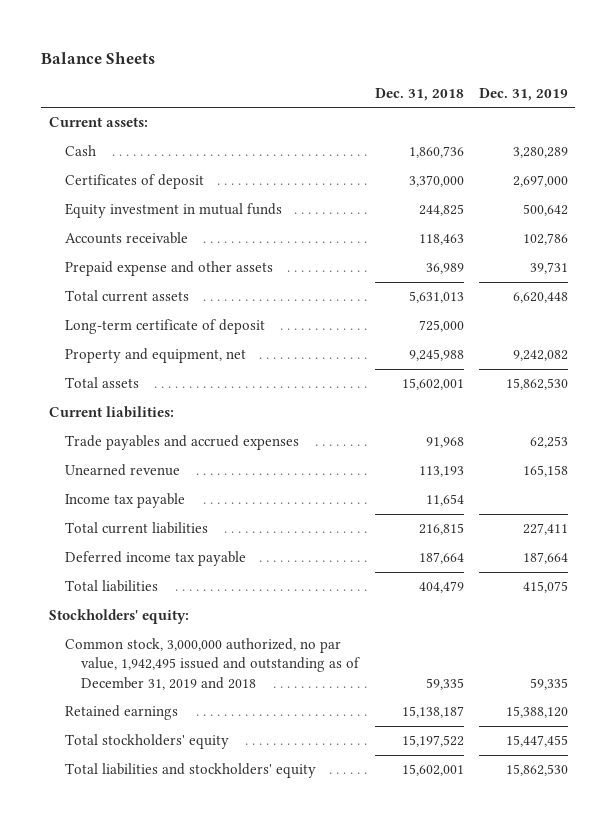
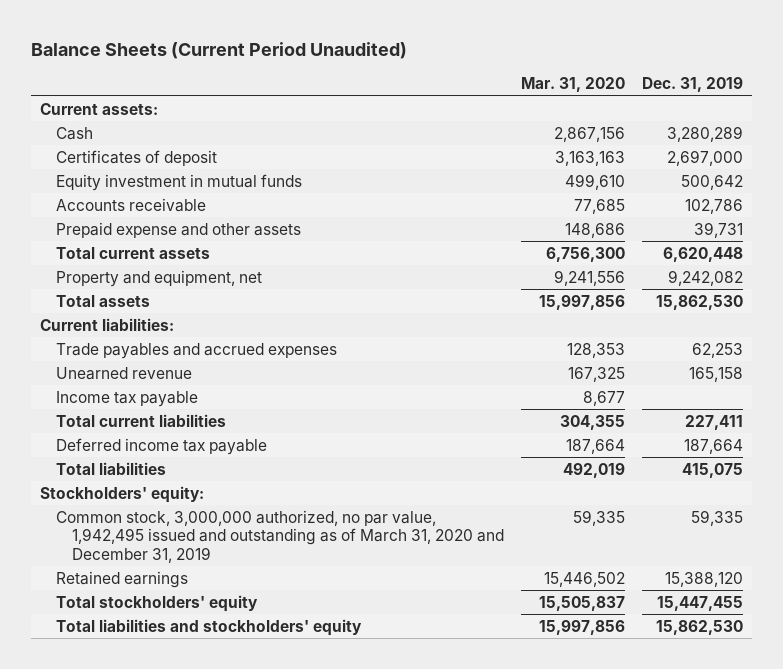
- Balance Sheets
+ Balance Sheets (Current Period Unaudited)
- | Dec. 31, 2018 | Dec. 31, 2019
+ | Mar. 31, 2020 | Dec. 31, 2019
- Long-term certificate of deposit | 725,000 |
- Common stock, 3,000,000 authorized, no par value, 1,942,495 issued and outstanding as of December 31, 2019 and 2018 | 59,335 | 59,335
+ Common stock, 3,000,000 authorized, no par value, 1,942,495 issued and outstanding as of March 31, 2020 and December 31, 2019 | 59,335 | 59,335

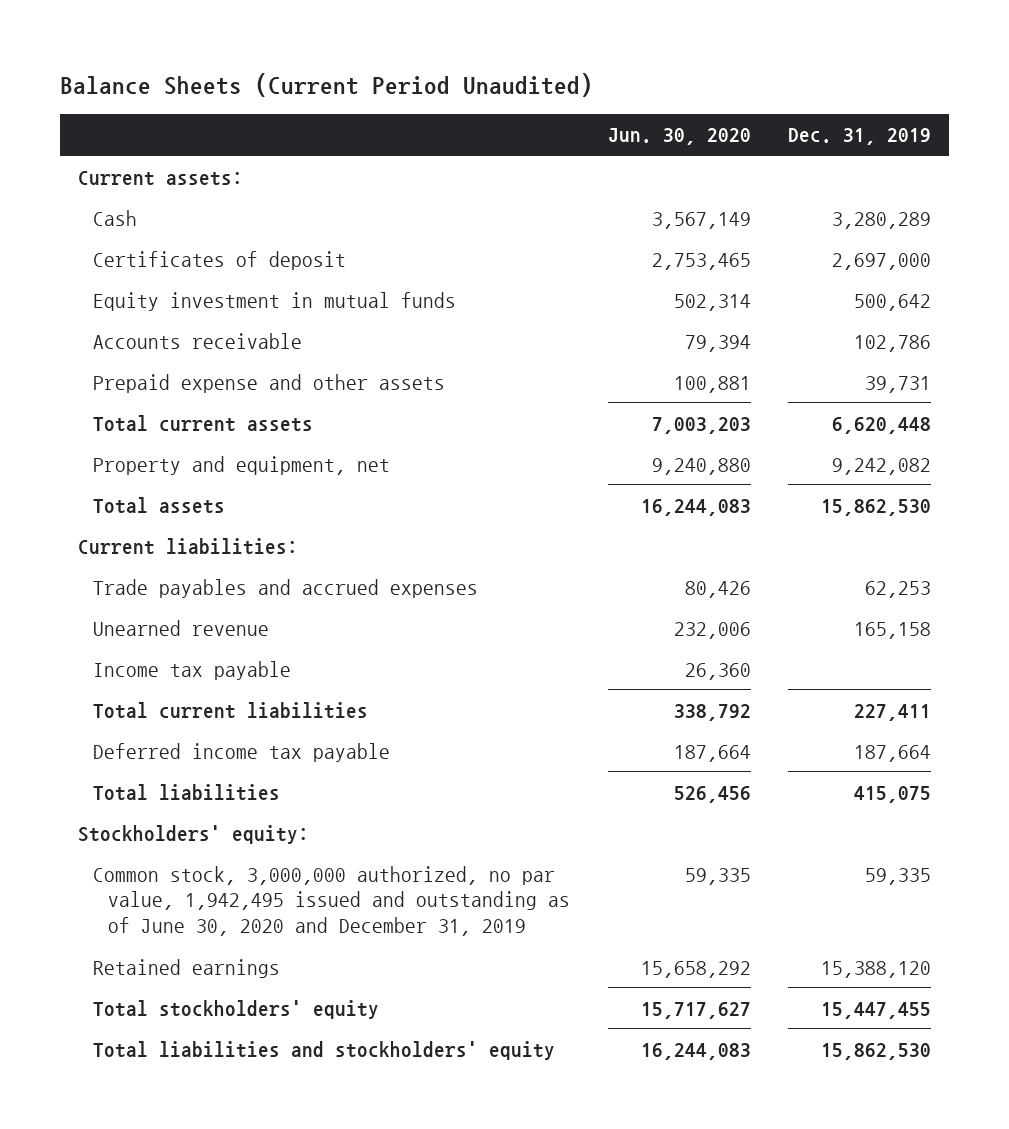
- | Mar. 31, 2020 | Dec. 31, 2019
+ | Jun. 30, 2020 | Dec. 31, 2019
- Common stock, 3,000,000 authorized, no par value, 1,942,495 issued and outstanding as of March 31, 2020 and December 31, 2019 | 59,335 | 59,335
+ Common stock, 3,000,000 authorized, no par value, 1,942,495 issued and outstanding as of June 30, 2020 and December 31, 2019 | 59,335 | 59,335

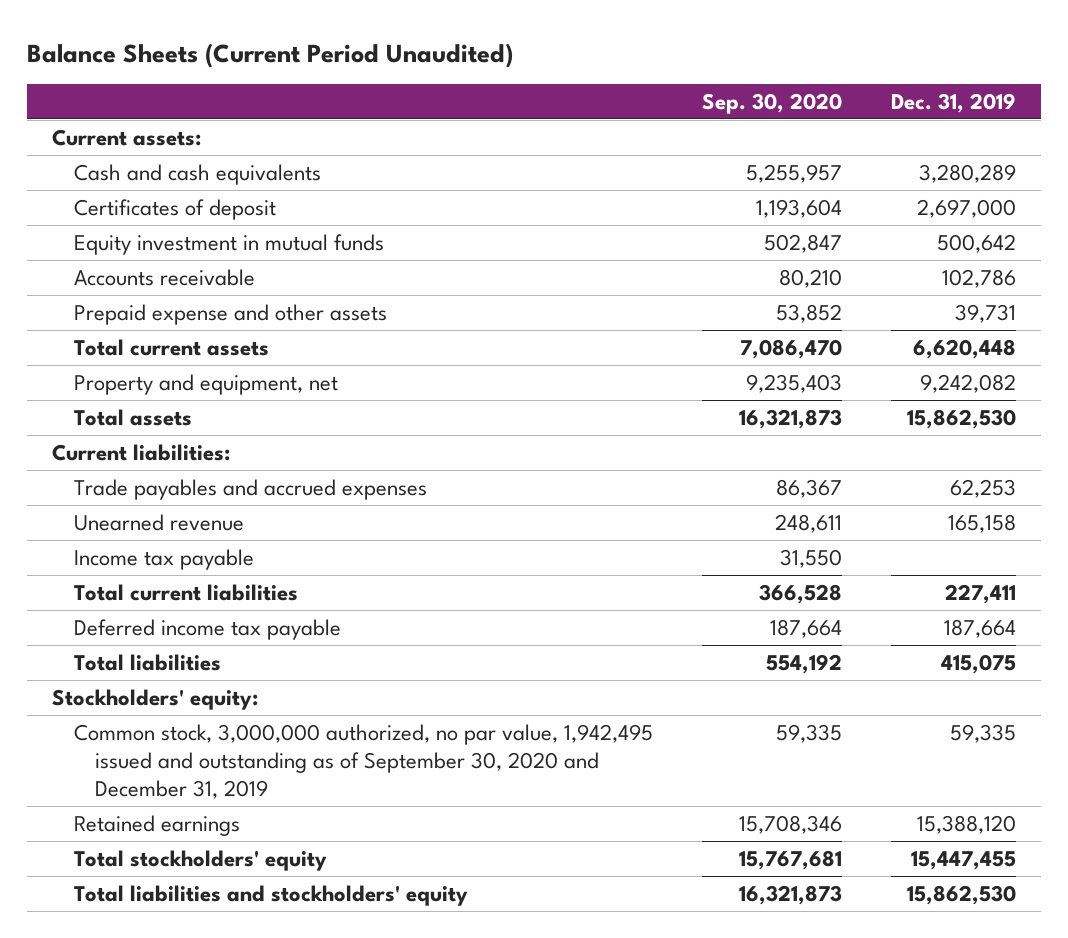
- | Jun. 30, 2020 | Dec. 31, 2019
+ | Sep. 30, 2020 | Dec. 31, 2019
- Cash | 3,567,149 | 3,280,289
+ Cash and cash equivalents | 5,255,957 | 3,280,289
- Common stock, 3,000,000 authorized, no par value, 1,942,495 issued and outstanding as of June 30, 2020 and December 31, 2019 | 59,335 | 59,335
+ Common stock, 3,000,000 authorized, no par value, 1,942,495 issued and outstanding as of September 30, 2020 and December 31, 2019 | 59,335 | 59,335

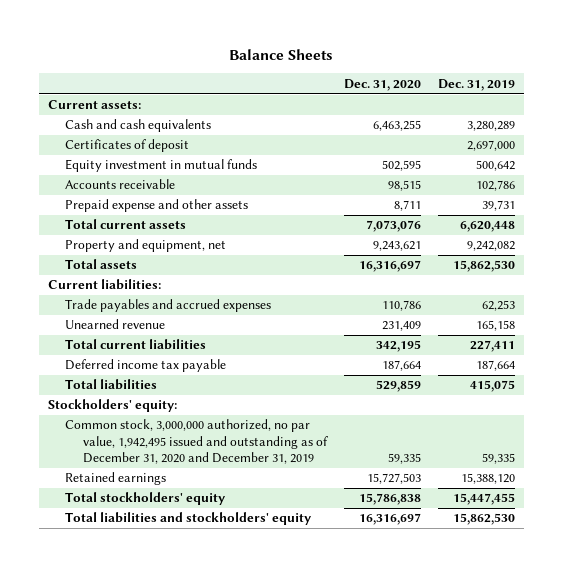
- Balance Sheets (Current Period Unaudited)
+ Balance Sheets
- | Sep. 30, 2020 | Dec. 31, 2019
+ | Dec. 31, 2020 | Dec. 31, 2019
- Income tax payable | 31,550 |
- Common stock, 3,000,000 authorized, no par value, 1,942,495 issued and outstanding as of September 30, 2020 and December 31, 2019 | 59,335 | 59,335
+ Common stock, 3,000,000 authorized, no par value, 1,942,495 issued and outstanding as of December 31, 2020 and December 31, 2019 | 59,335 | 59,335

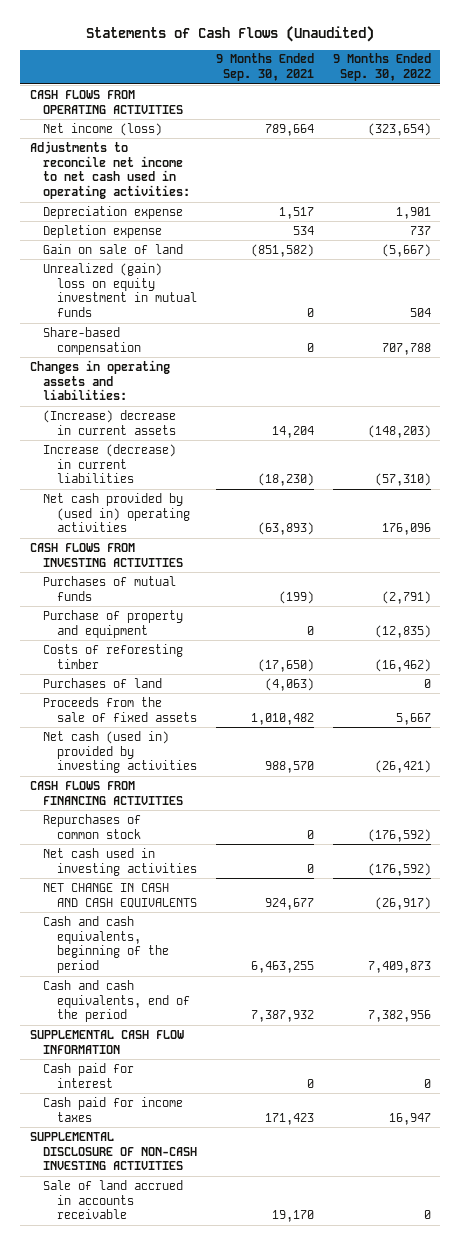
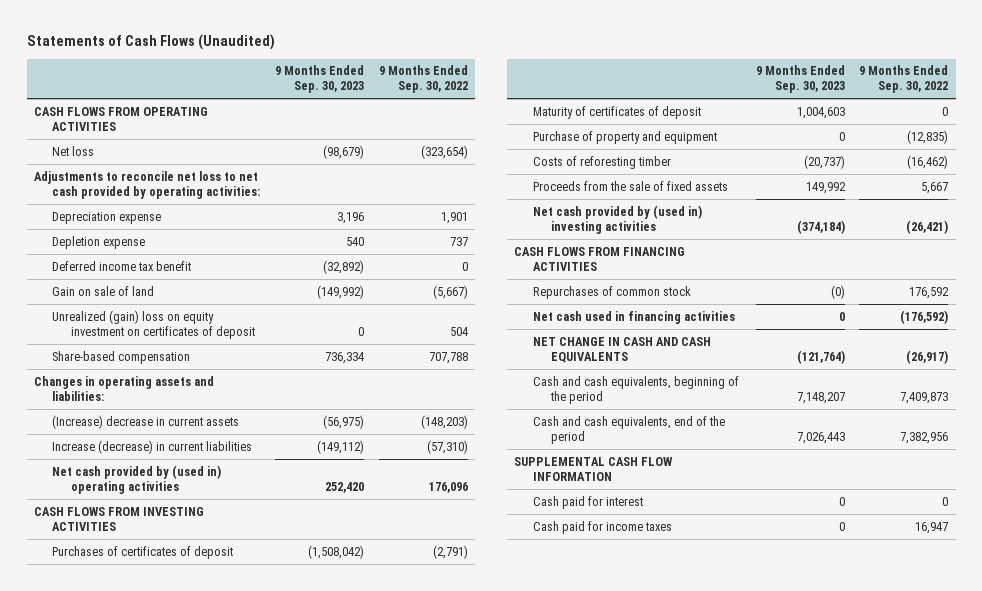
- | 9 Months Ended Sep. 30, 2021 | 9 Months Ended Sep. 30, 2022
+ | 9 Months Ended Sep. 30, 2023 | 9 Months Ended Sep. 30, 2022
- Net income (loss) | 789,664 | (323,654)
- Adjustments to reconcile net income to net cash used in operating activities:
+ Net loss | (98,679) | (323,654)
+ Adjustments to reconcile net loss to net cash provided by operating activities:
+ Deferred income tax benefit | (32,892) | 0
- Unrealized (gain) loss on equity investment in mutual funds | 0 | 504
+ Unrealized (gain) loss on equity investment on certificates of deposit | 0 | 504
- Purchases of mutual funds | (199) | (2,791)
+ Purchases of certificates of deposit | (1,508,042) | (2,791)
+ Maturity of certificates of deposit | 1,004,603 | 0
- Purchases of land | (4,063) | 0
- Net cash (used in) provided by investing activities | 988,570 | (26,421)
+ Net cash provided by (used in) investing activities | (374,184) | (26,421)
- Repurchases of common stock | 0 | (176,592)
- Net cash used in investing activities | 0 | (176,592)
+ Repurchases of common stock | (0) | 176,592
+ Net cash used in financing activities | 0 | (176,592)
- SUPPLEMENTAL DISCLOSURE OF NON-CASH INVESTING ACTIVITIES
- Sale of land accrued in accounts receivable | 19,170 | 0

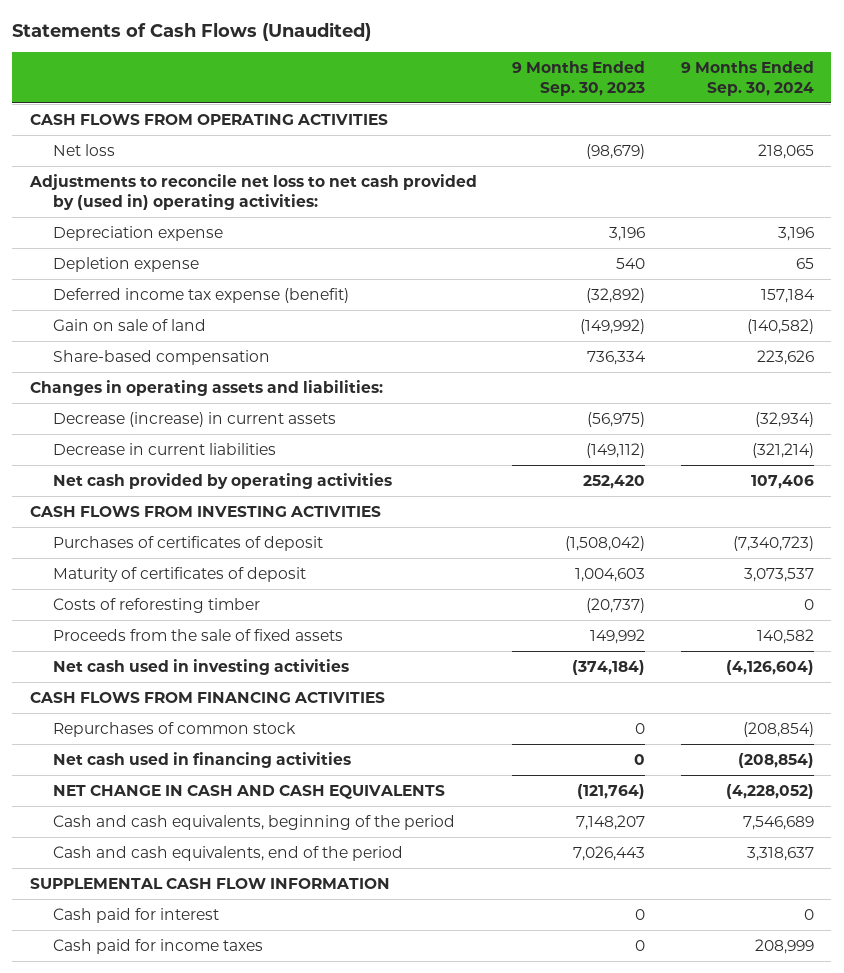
- | 9 Months Ended Sep. 30, 2023 | 9 Months Ended Sep. 30, 2022
+ | 9 Months Ended Sep. 30, 2023 | 9 Months Ended Sep. 30, 2024
- Adjustments to reconcile net loss to net cash provided by operating activities:
+ Adjustments to reconcile net loss to net cash provided by (used in) operating activities:
- Deferred income tax benefit | (32,892) | 0
+ Deferred income tax expense (benefit) | (32,892) | 157,184
- Unrealized (gain) loss on equity investment on certificates of deposit | 0 | 504
- (Increase) decrease in current assets | (56,975) | (148,203)
- Increase (decrease) in current liabilities | (149,112) | (57,310)
- Net cash provided by (used in) operating activities | 252,420 | 176,096
+ Decrease (increase) in current assets | (56,975) | (32,934)
+ Decrease in current liabilities | (149,112) | (321,214)
+ Net cash provided by operating activities | 252,420 | 107,406
- Purchase of property and equipment | 0 | (12,835)
- Net cash provided by (used in) investing activities | (374,184) | (26,421)
+ Net cash used in investing activities | (374,184) | (4,126,604)
- Repurchases of common stock | (0) | 176,592
+ Repurchases of common stock | 0 | (208,854)

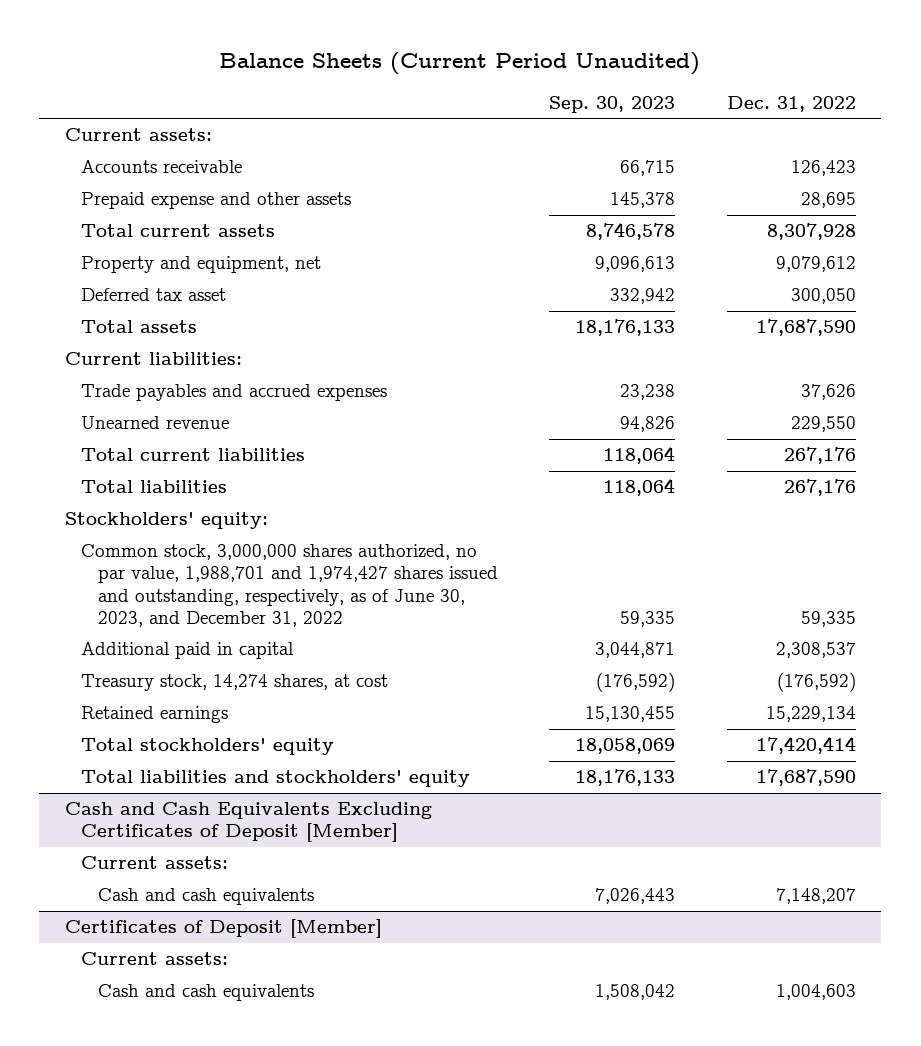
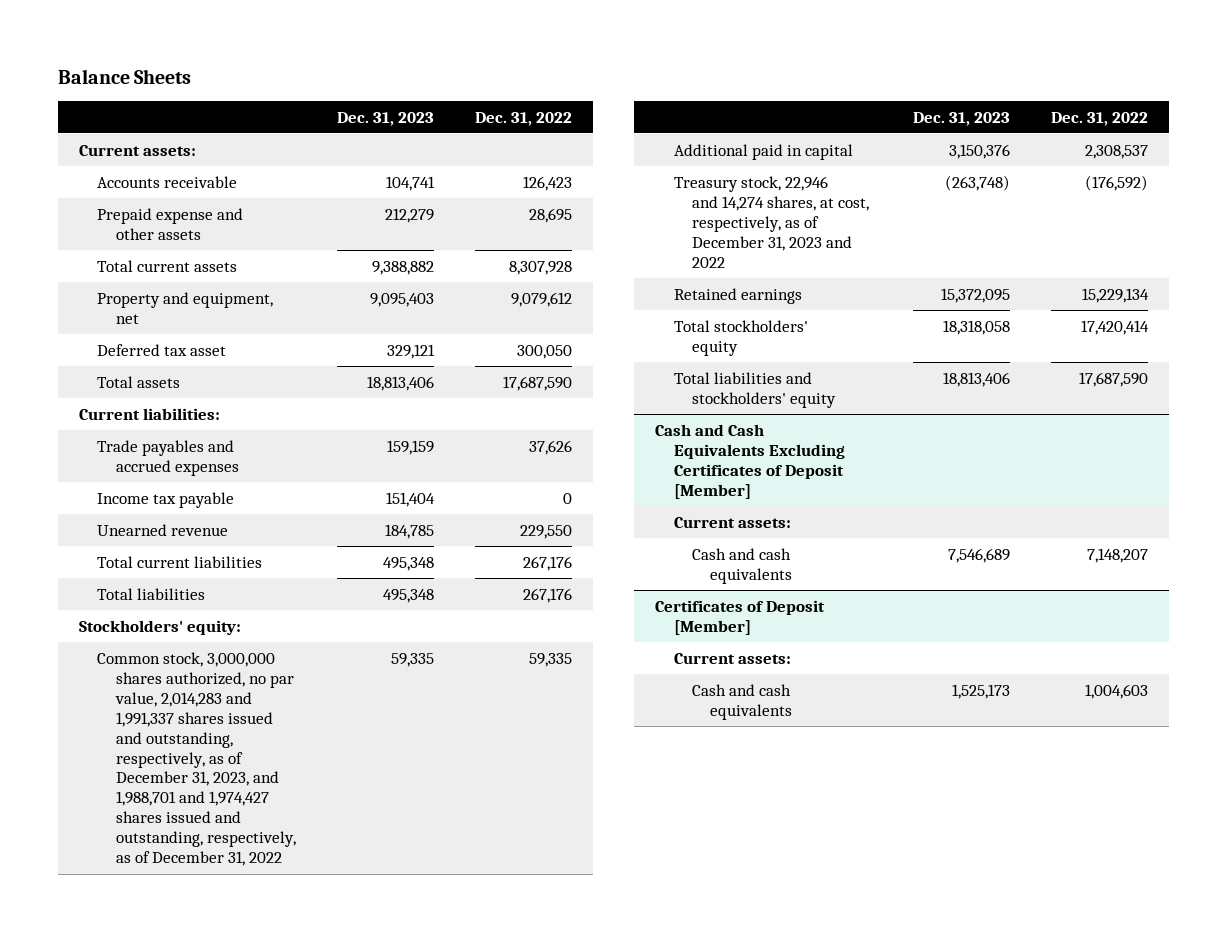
- Balance Sheets (Current Period Unaudited)
+ Balance Sheets
- | Sep. 30, 2023 | Dec. 31, 2022
+ | Dec. 31, 2023 | Dec. 31, 2022
+ Income tax payable | 151,404 | 0
- Common stock, 3,000,000 shares authorized, no par value, 1,988,701 and 1,974,427 shares issued and outstanding, respectively, as of June 30, 2023, and December 31, 2022 | 59,335 | 59,335
+ Common stock, 3,000,000 shares authorized, no par value, 2,014,283 and 1,991,337 shares issued and outstanding, respectively, as of December 31, 2023, and 1,988,701 and 1,974,427 shares issued and outstanding, respectively, as of December 31, 2022 | 59,335 | 59,335
- Treasury stock, 14,274 shares, at cost | (176,592) | (176,592)
+ Treasury stock, 22,946 and 14,274 shares, at cost, respectively, as of December 31, 2023 and 2022 | (263,748) | (176,592)

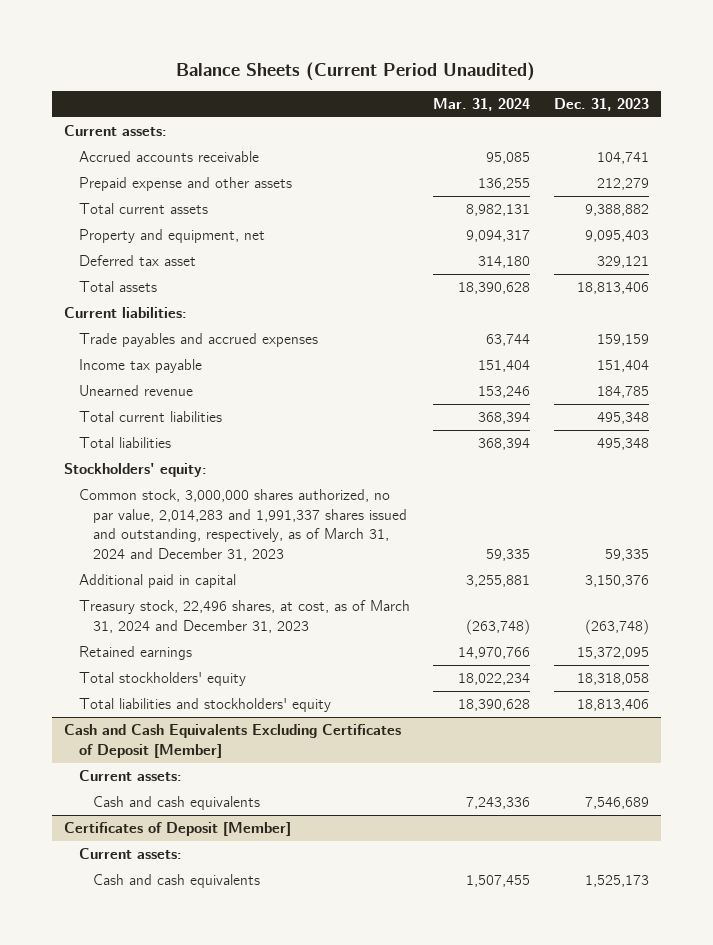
- Balance Sheets
+ Balance Sheets (Current Period Unaudited)
- | Dec. 31, 2023 | Dec. 31, 2022
+ | Mar. 31, 2024 | Dec. 31, 2023
- Accounts receivable | 104,741 | 126,423
+ Accrued accounts receivable | 95,085 | 104,741
- Common stock, 3,000,000 shares authorized, no par value, 2,014,283 and 1,991,337 shares issued and outstanding, respectively, as of December 31, 2023, and 1,988,701 and 1,974,427 shares issued and outstanding, respectively, as of December 31, 2022 | 59,335 | 59,335
+ Common stock, 3,000,000 shares authorized, no par value, 2,014,283 and 1,991,337 shares issued and outstanding, respectively, as of March 31, 2024 and December 31, 2023 | 59,335 | 59,335
- Treasury stock, 22,946 and 14,274 shares, at cost, respectively, as of December 31, 2023 and 2022 | (263,748) | (176,592)
+ Treasury stock, 22,496 shares, at cost, as of March 31, 2024 and December 31, 2023 | (263,748) | (263,748)

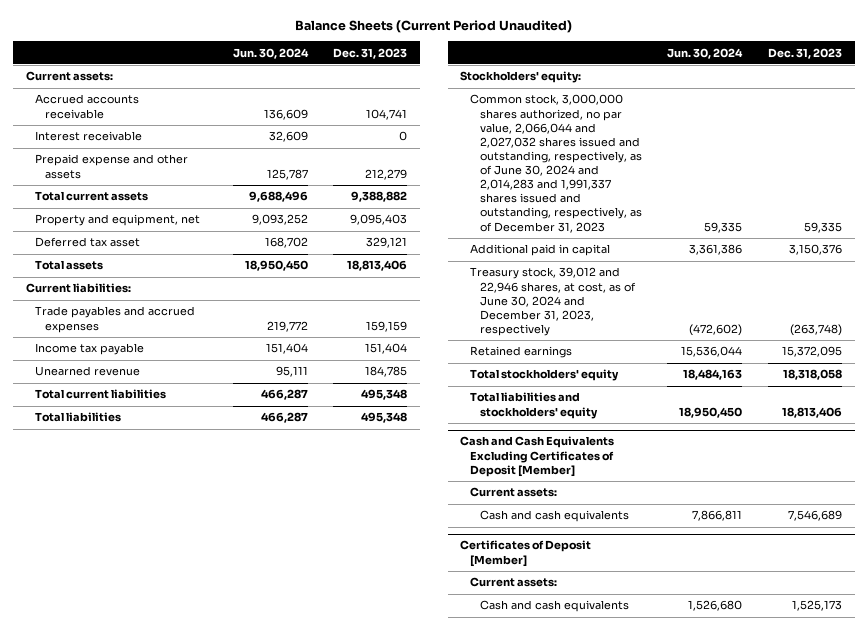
- | Mar. 31, 2024 | Dec. 31, 2023
+ | Jun. 30, 2024 | Dec. 31, 2023
+ Interest receivable | 32,609 | 0
- Common stock, 3,000,000 shares authorized, no par value, 2,014,283 and 1,991,337 shares issued and outstanding, respectively, as of March 31, 2024 and December 31, 2023 | 59,335 | 59,335
+ Common stock, 3,000,000 shares authorized, no par value, 2,066,044 and 2,027,032 shares issued and outstanding, respectively, as of June 30, 2024 and 2,014,283 and 1,991,337 shares issued and outstanding, respectively, as of December 31, 2023 | 59,335 | 59,335
- Treasury stock, 22,496 shares, at cost, as of March 31, 2024 and December 31, 2023 | (263,748) | (263,748)
+ Treasury stock, 39,012 and 22,946 shares, at cost, as of June 30, 2024 and December 31, 2023, respectively | (472,602) | (263,748)

